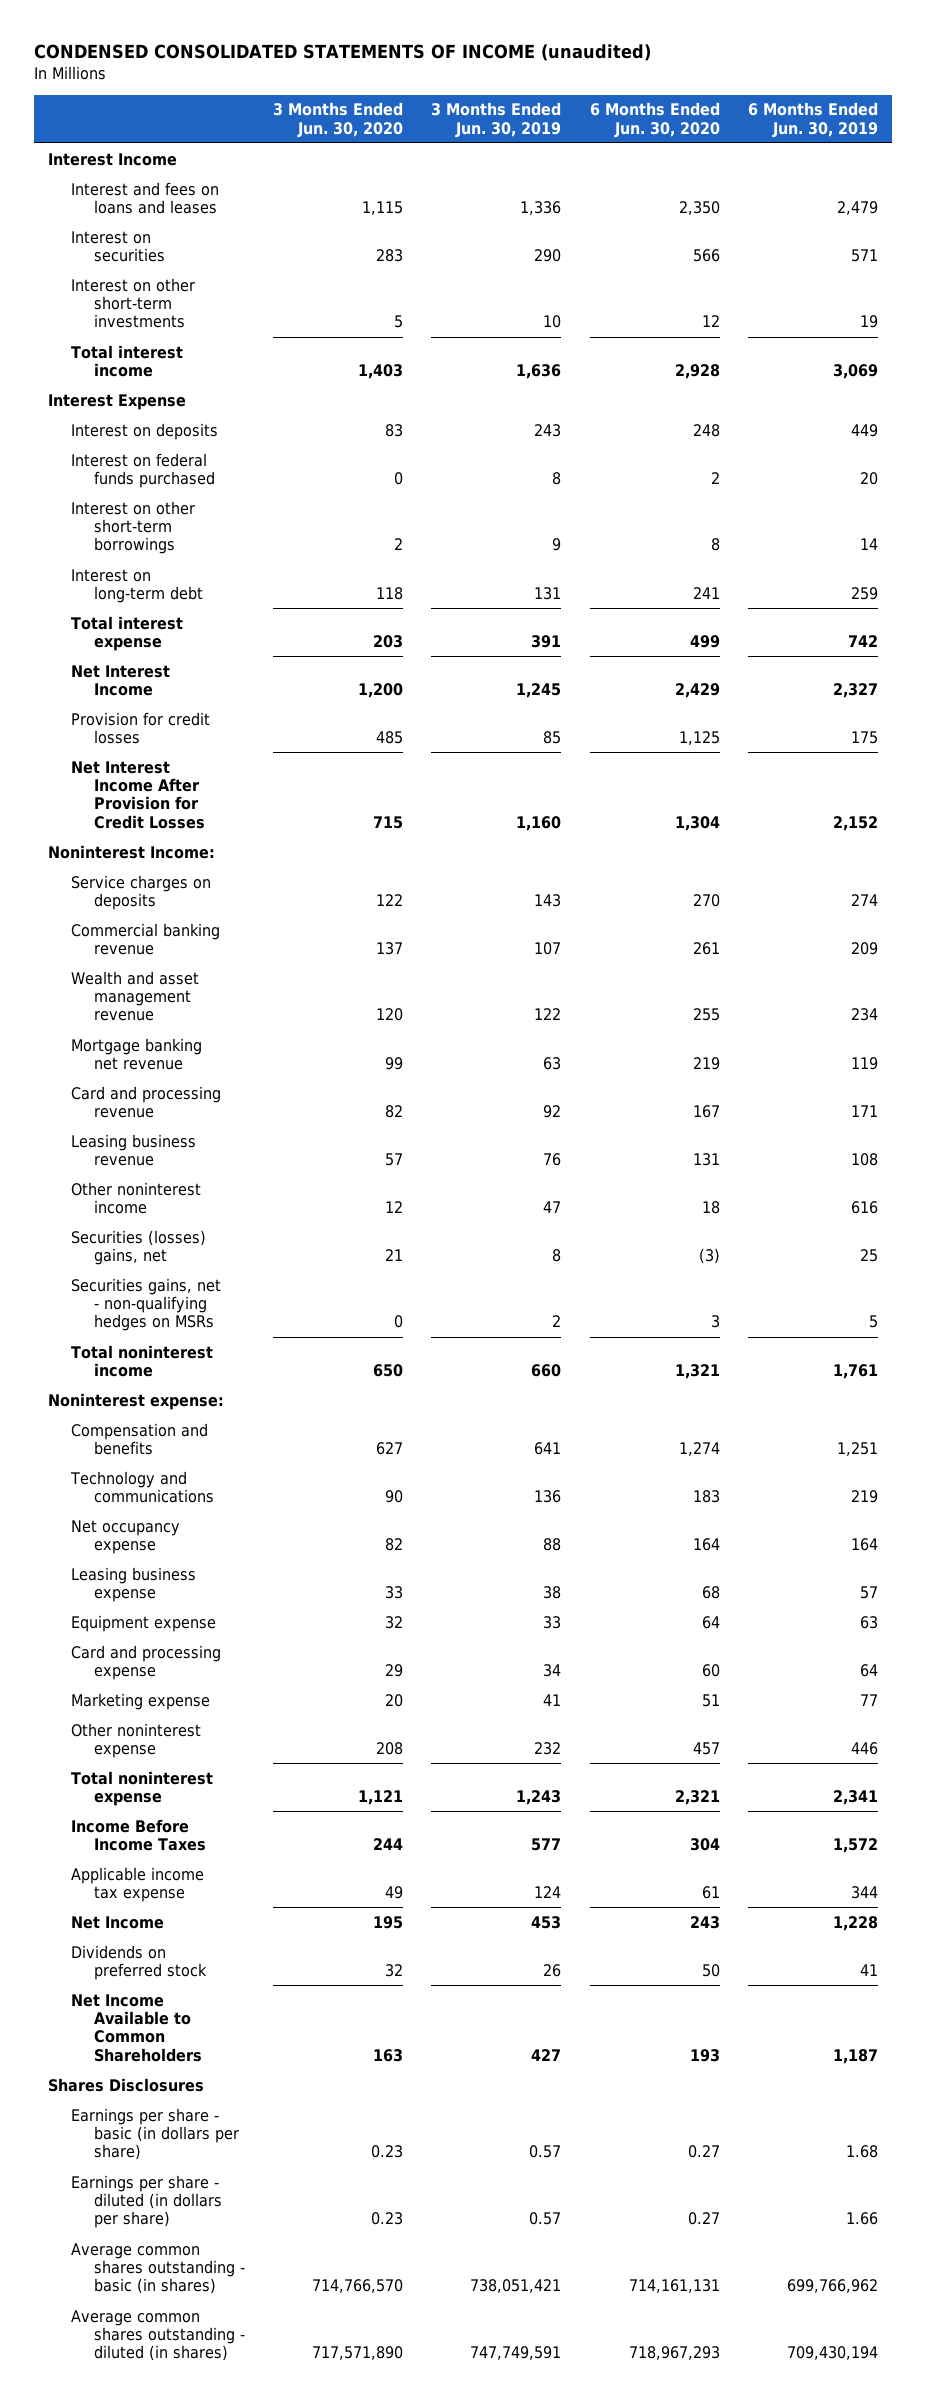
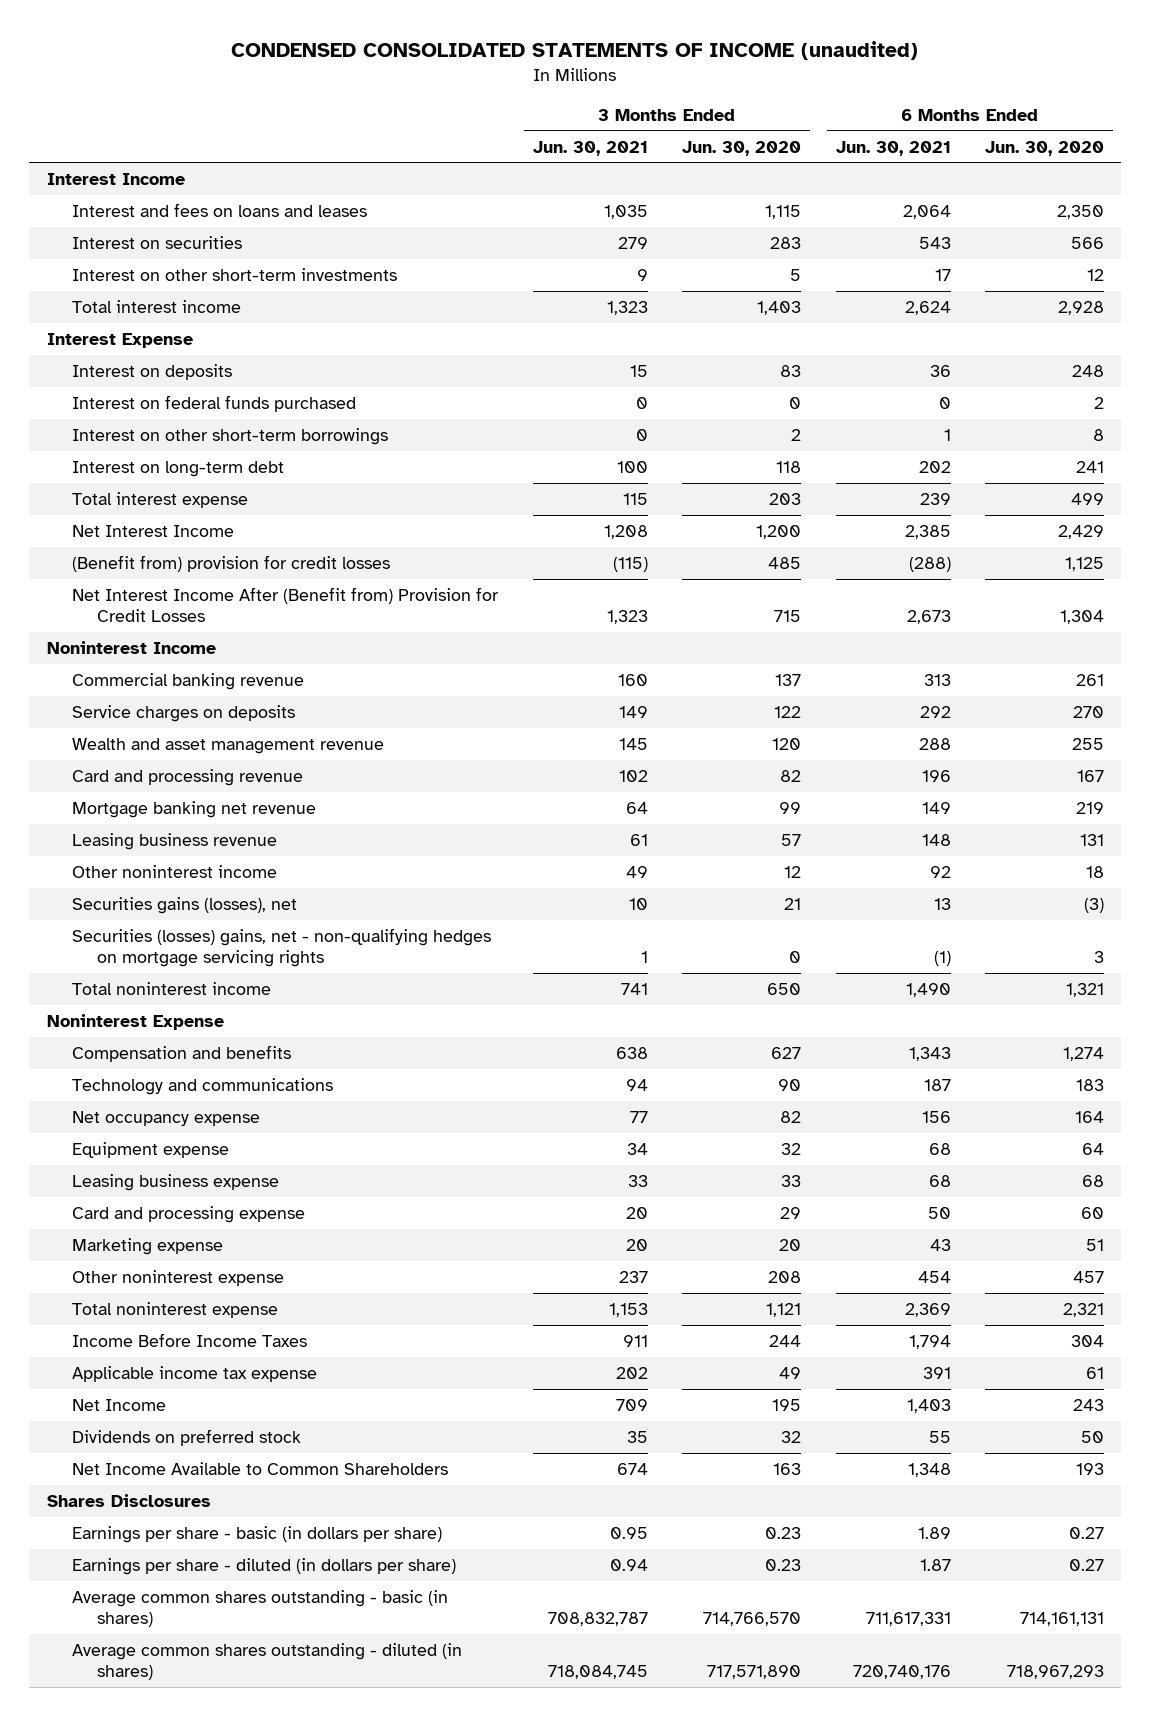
- | 3 Months Ended Jun. 30, 2020 | 3 Months Ended Jun. 30, 2019 | 6 Months Ended Jun. 30, 2020 | 6 Months Ended Jun. 30, 2019
+ | 3 Months Ended Jun. 30, 2021 | 3 Months Ended Jun. 30, 2020 | 6 Months Ended Jun. 30, 2021 | 6 Months Ended Jun. 30, 2020
- Provision for credit losses | 485 | 85 | 1,125 | 175
- Net Interest Income After Provision for Credit Losses | 715 | 1,160 | 1,304 | 2,152
- Noninterest Income:
+ (Benefit from) provision for credit losses | (115) | 485 | (288) | 1,125
+ Net Interest Income After (Benefit from) Provision for Credit Losses | 1,323 | 715 | 2,673 | 1,304
+ Noninterest Income
moved down: Service charges on deposits | 149 | 122 | 292 | 270
moved down: Mortgage banking net revenue | 64 | 99 | 149 | 219
- Securities (losses) gains, net | 21 | 8 | (3) | 25
- Securities gains, net - non-qualifying hedges on MSRs | 0 | 2 | 3 | 5
+ Securities gains (losses), net | 10 | 21 | 13 | (3)
+ Securities (losses) gains, net - non-qualifying hedges on mortgage servicing rights | 1 | 0 | (1) | 3
- Noninterest expense:
+ Noninterest Expense
moved down: Leasing business expense | 33 | 33 | 68 | 68

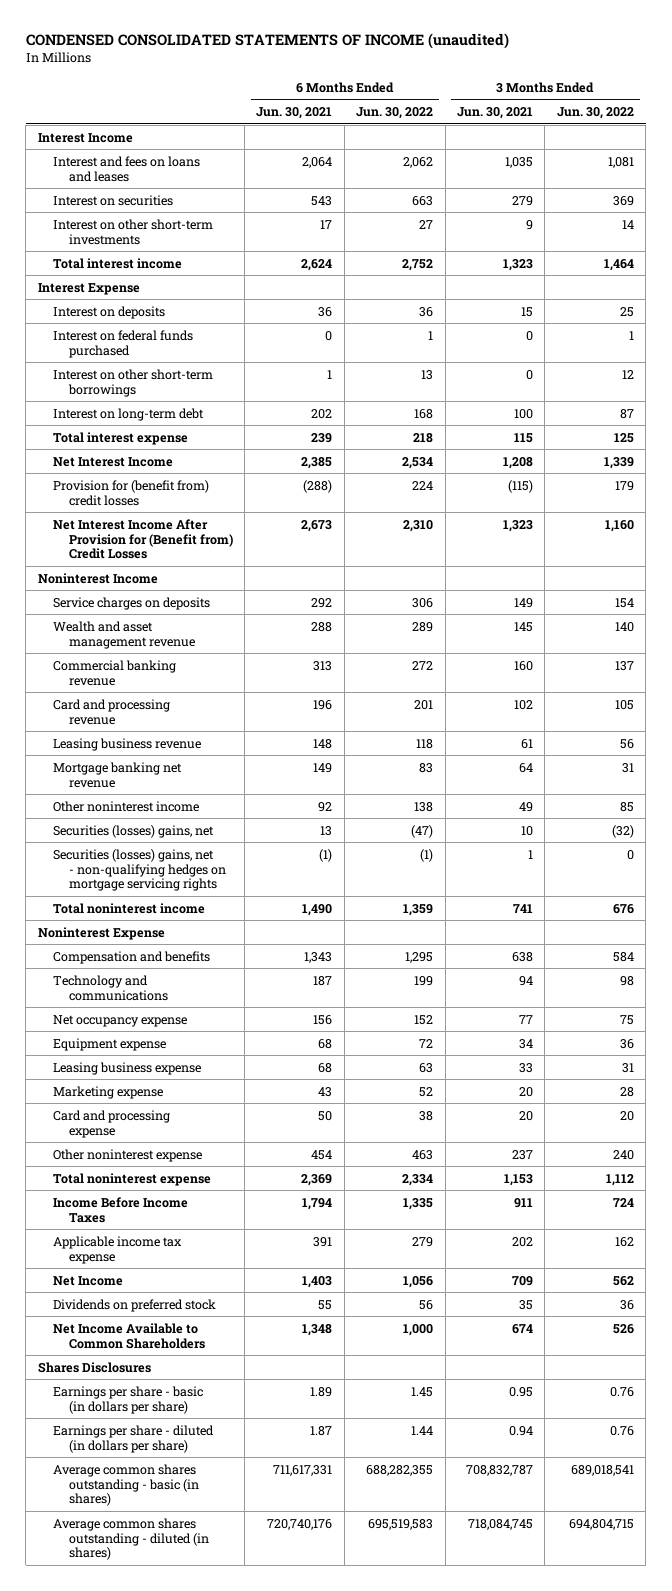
- | 3 Months Ended Jun. 30, 2021 | 3 Months Ended Jun. 30, 2020 | 6 Months Ended Jun. 30, 2021 | 6 Months Ended Jun. 30, 2020
+ | 6 Months Ended Jun. 30, 2021 | 6 Months Ended Jun. 30, 2022 | 3 Months Ended Jun. 30, 2021 | 3 Months Ended Jun. 30, 2022
- (Benefit from) provision for credit losses | (115) | 485 | (288) | 1,125
- Net Interest Income After (Benefit from) Provision for Credit Losses | 1,323 | 715 | 2,673 | 1,304
+ Provision for (benefit from) credit losses | (288) | 224 | (115) | 179
+ Net Interest Income After Provision for (Benefit from) Credit Losses | 2,673 | 2,310 | 1,323 | 1,160
moved down: Commercial banking revenue | 313 | 272 | 160 | 137
moved down: Mortgage banking net revenue | 149 | 83 | 64 | 31
- Securities gains (losses), net | 10 | 21 | 13 | (3)
+ Securities (losses) gains, net | 13 | (47) | 10 | (32)
moved down: Card and processing expense | 50 | 38 | 20 | 20

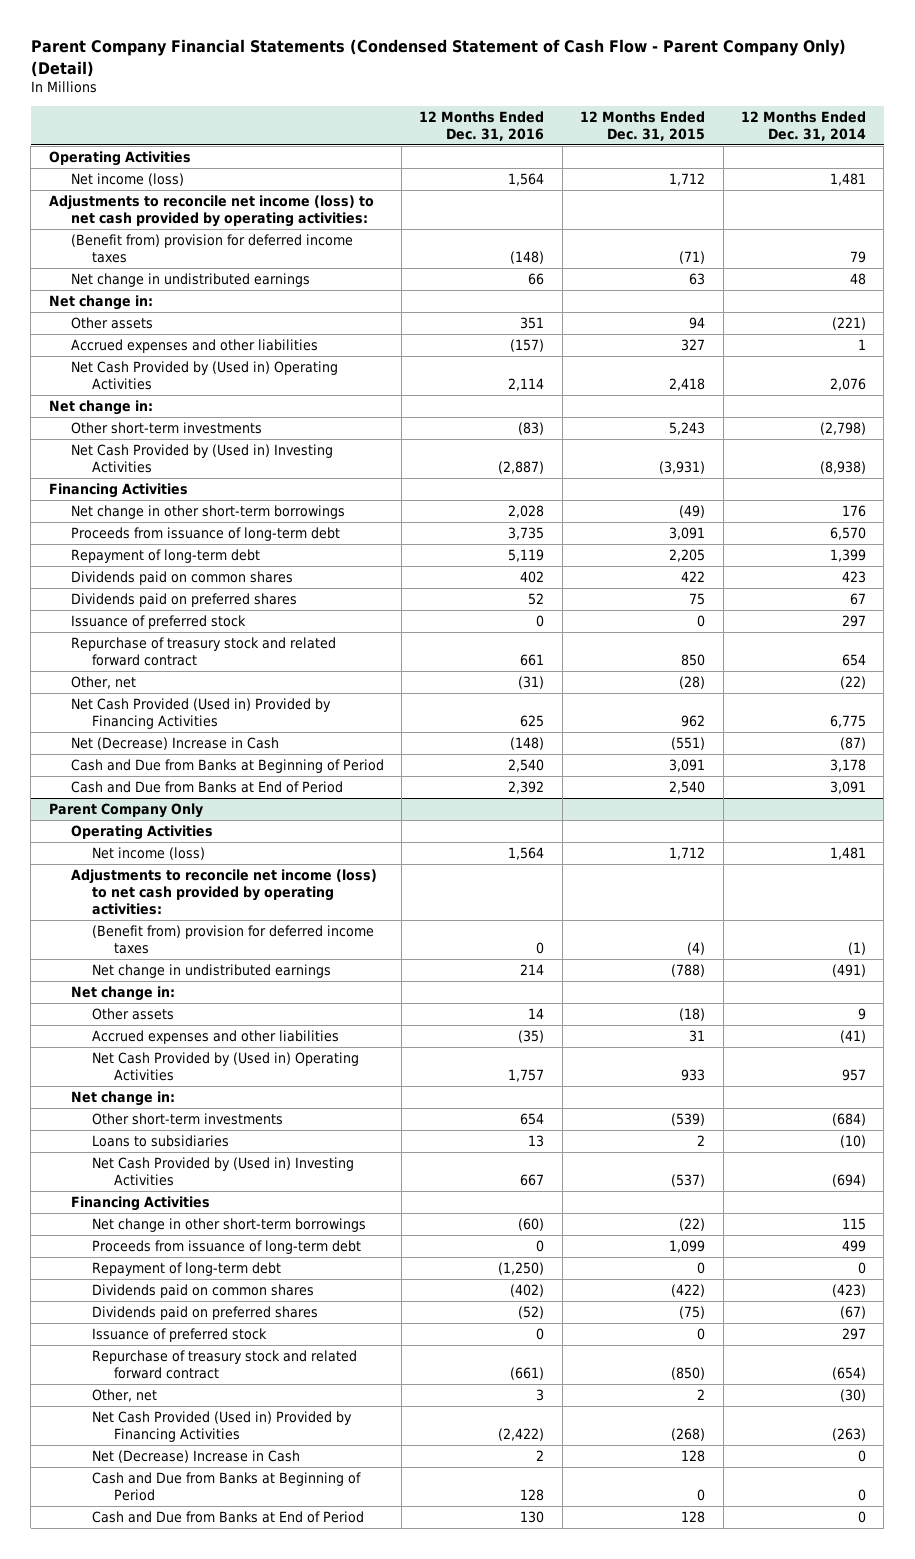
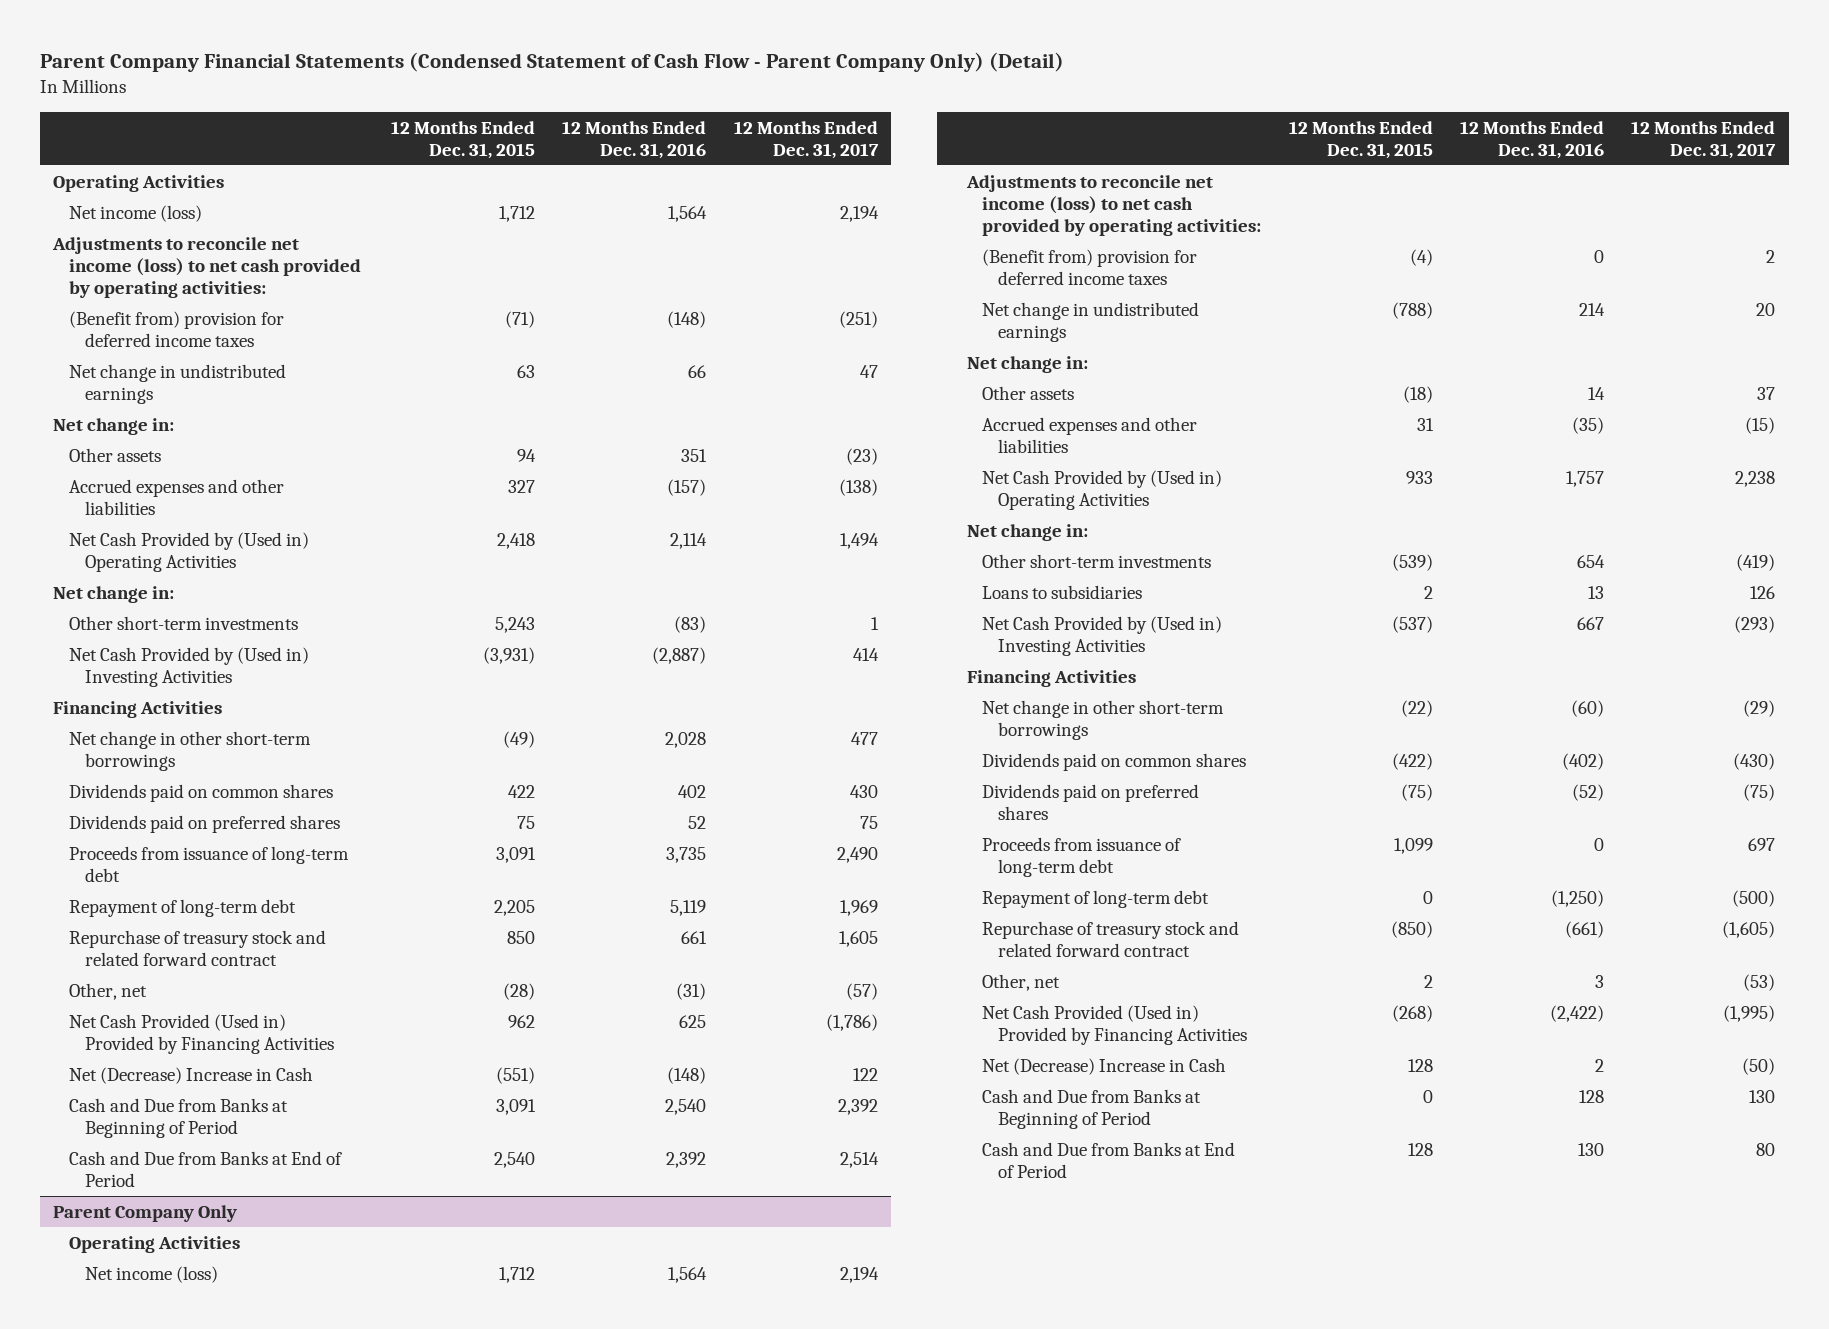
- | 12 Months Ended Dec. 31, 2016 | 12 Months Ended Dec. 31, 2015 | 12 Months Ended Dec. 31, 2014
+ | 12 Months Ended Dec. 31, 2015 | 12 Months Ended Dec. 31, 2016 | 12 Months Ended Dec. 31, 2017
- Issuance of preferred stock | 0 | 0 | 297
moved down: Proceeds from issuance of long-term debt | 3,091 | 3,735 | 2,490
moved down: Repayment of long-term debt | 2,205 | 5,119 | 1,969
@ Parent Company Only
- Issuance of preferred stock | 0 | 0 | 297
moved down: Proceeds from issuance of long-term debt | 1,099 | 0 | 697
moved down: Repayment of long-term debt | 0 | (1,250) | (500)

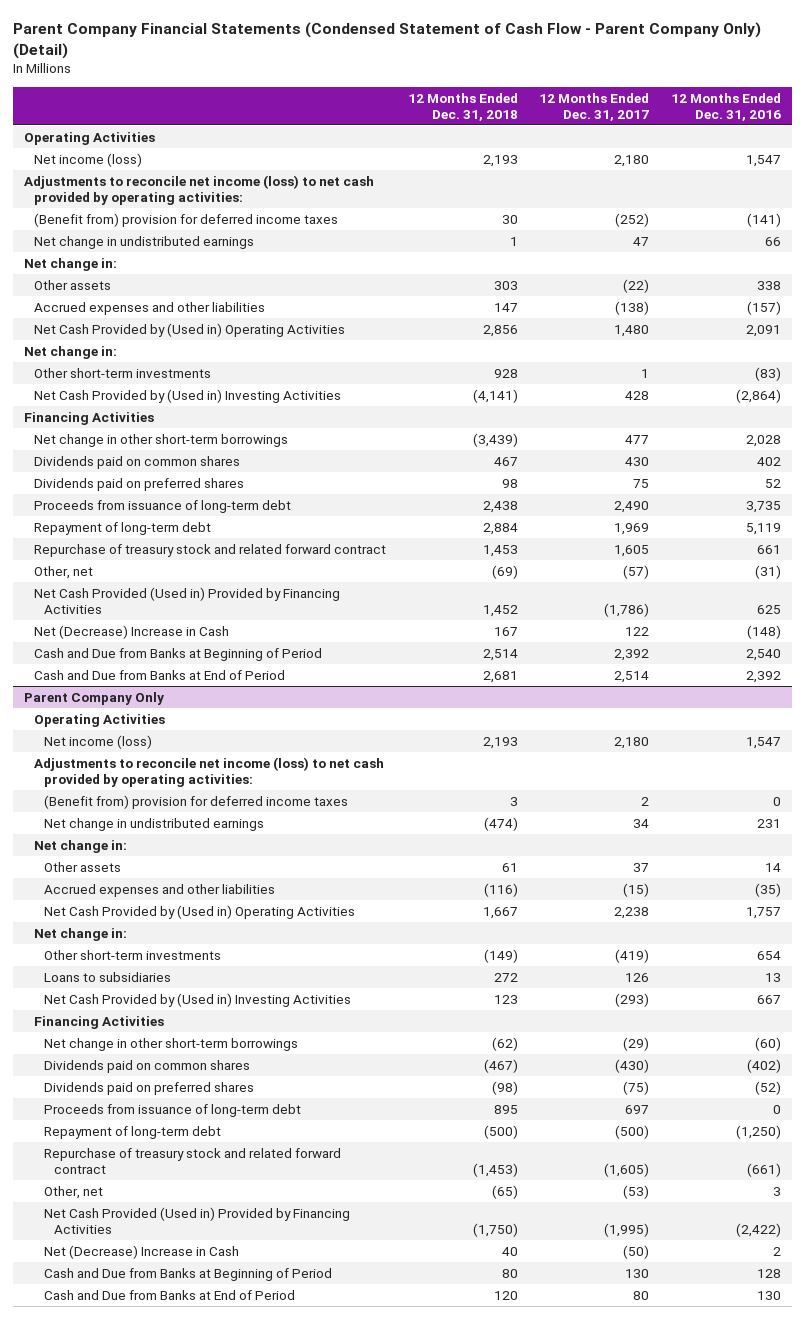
- | 12 Months Ended Dec. 31, 2015 | 12 Months Ended Dec. 31, 2016 | 12 Months Ended Dec. 31, 2017
+ | 12 Months Ended Dec. 31, 2018 | 12 Months Ended Dec. 31, 2017 | 12 Months Ended Dec. 31, 2016
- Net income (loss) | 1,712 | 1,564 | 2,194
+ Net income (loss) | 2,193 | 2,180 | 1,547
- (Benefit from) provision for deferred income taxes | (71) | (148) | (251)
+ (Benefit from) provision for deferred income taxes | 30 | (252) | (141)
- Other assets | 94 | 351 | (23)
+ Other assets | 303 | (22) | 338
- Net Cash Provided by (Used in) Operating Activities | 2,418 | 2,114 | 1,494
+ Net Cash Provided by (Used in) Operating Activities | 2,856 | 1,480 | 2,091
- Net Cash Provided by (Used in) Investing Activities | (3,931) | (2,887) | 414
+ Net Cash Provided by (Used in) Investing Activities | (4,141) | 428 | (2,864)
@ Parent Company Only
- Net income (loss) | 1,712 | 1,564 | 2,194
+ Net income (loss) | 2,193 | 2,180 | 1,547
- Net change in undistributed earnings | (788) | 214 | 20
+ Net change in undistributed earnings | (474) | 34 | 231

